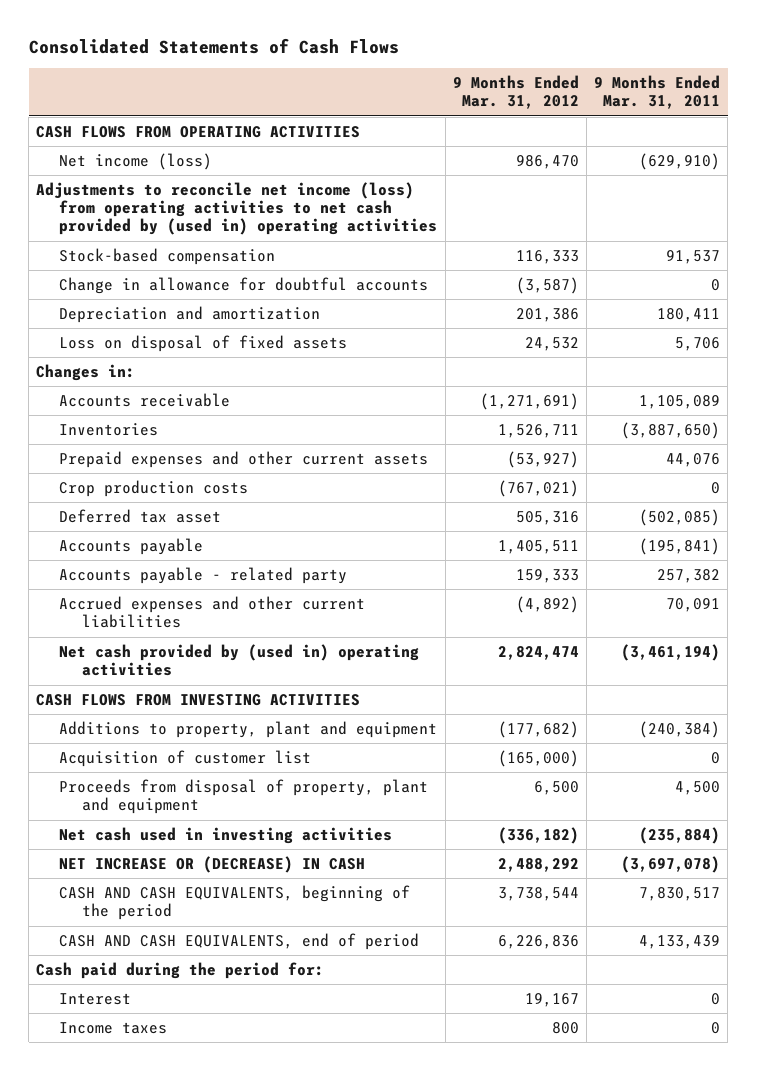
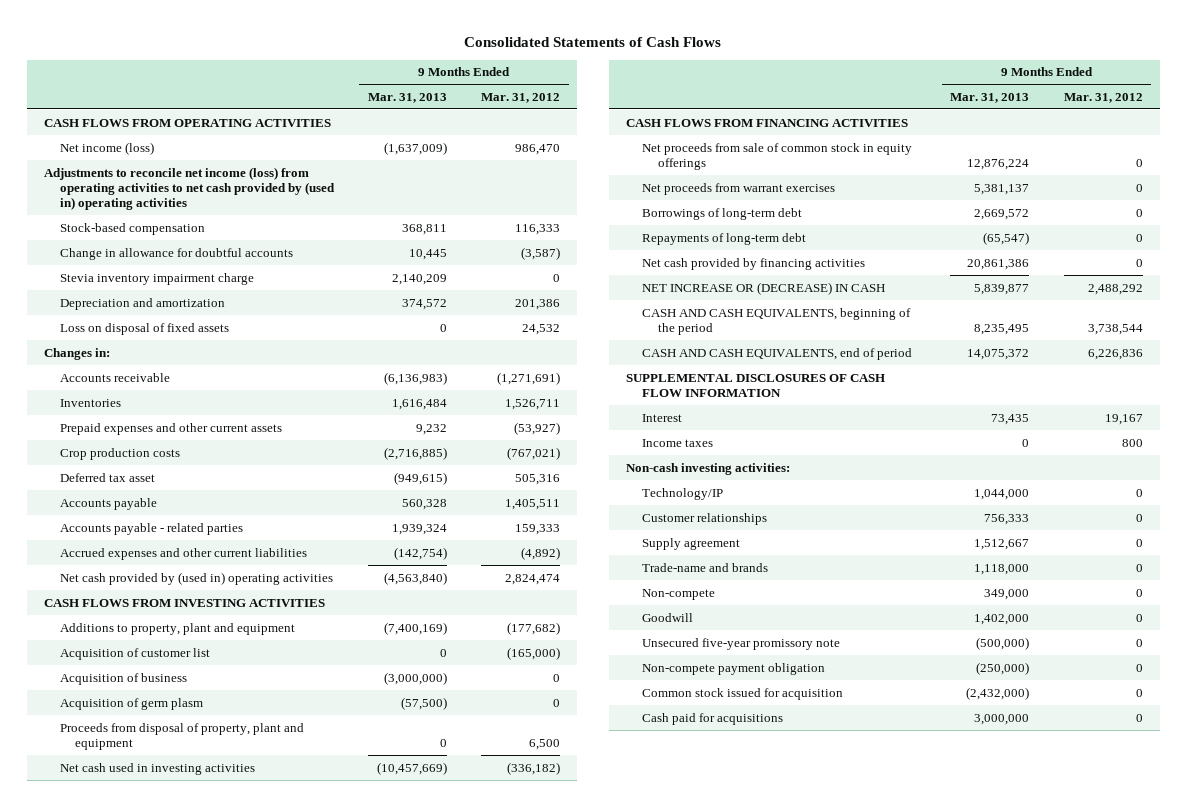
- | 9 Months Ended Mar. 31, 2012 | 9 Months Ended Mar. 31, 2011
+ | 9 Months Ended Mar. 31, 2013 | 9 Months Ended Mar. 31, 2012
+ Stevia inventory impairment charge | 2,140,209 | 0
- Accounts payable - related party | 159,333 | 257,382
+ Accounts payable - related parties | 1,939,324 | 159,333
+ Acquisition of business | (3,000,000) | 0
+ Acquisition of germ plasm | (57,500) | 0
+ CASH FLOWS FROM FINANCING ACTIVITIES
+ Net proceeds from sale of common stock in equity offerings | 12,876,224 | 0
+ Net proceeds from warrant exercises | 5,381,137 | 0
+ Borrowings of long-term debt | 2,669,572 | 0
+ Repayments of long-term debt | (65,547) | 0
+ Net cash provided by financing activities | 20,861,386 | 0
- Cash paid during the period for:
+ SUPPLEMENTAL DISCLOSURES OF CASH FLOW INFORMATION
+ Non-cash investing activities:
+ Technology/IP | 1,044,000 | 0
+ Customer relationships | 756,333 | 0
+ Supply agreement | 1,512,667 | 0
+ Trade-name and brands | 1,118,000 | 0
+ Non-compete | 349,000 | 0
+ Goodwill | 1,402,000 | 0
+ Unsecured five-year promissory note | (500,000) | 0
+ Non-compete payment obligation | (250,000) | 0
+ Common stock issued for acquisition | (2,432,000) | 0
+ Cash paid for acquisitions | 3,000,000 | 0

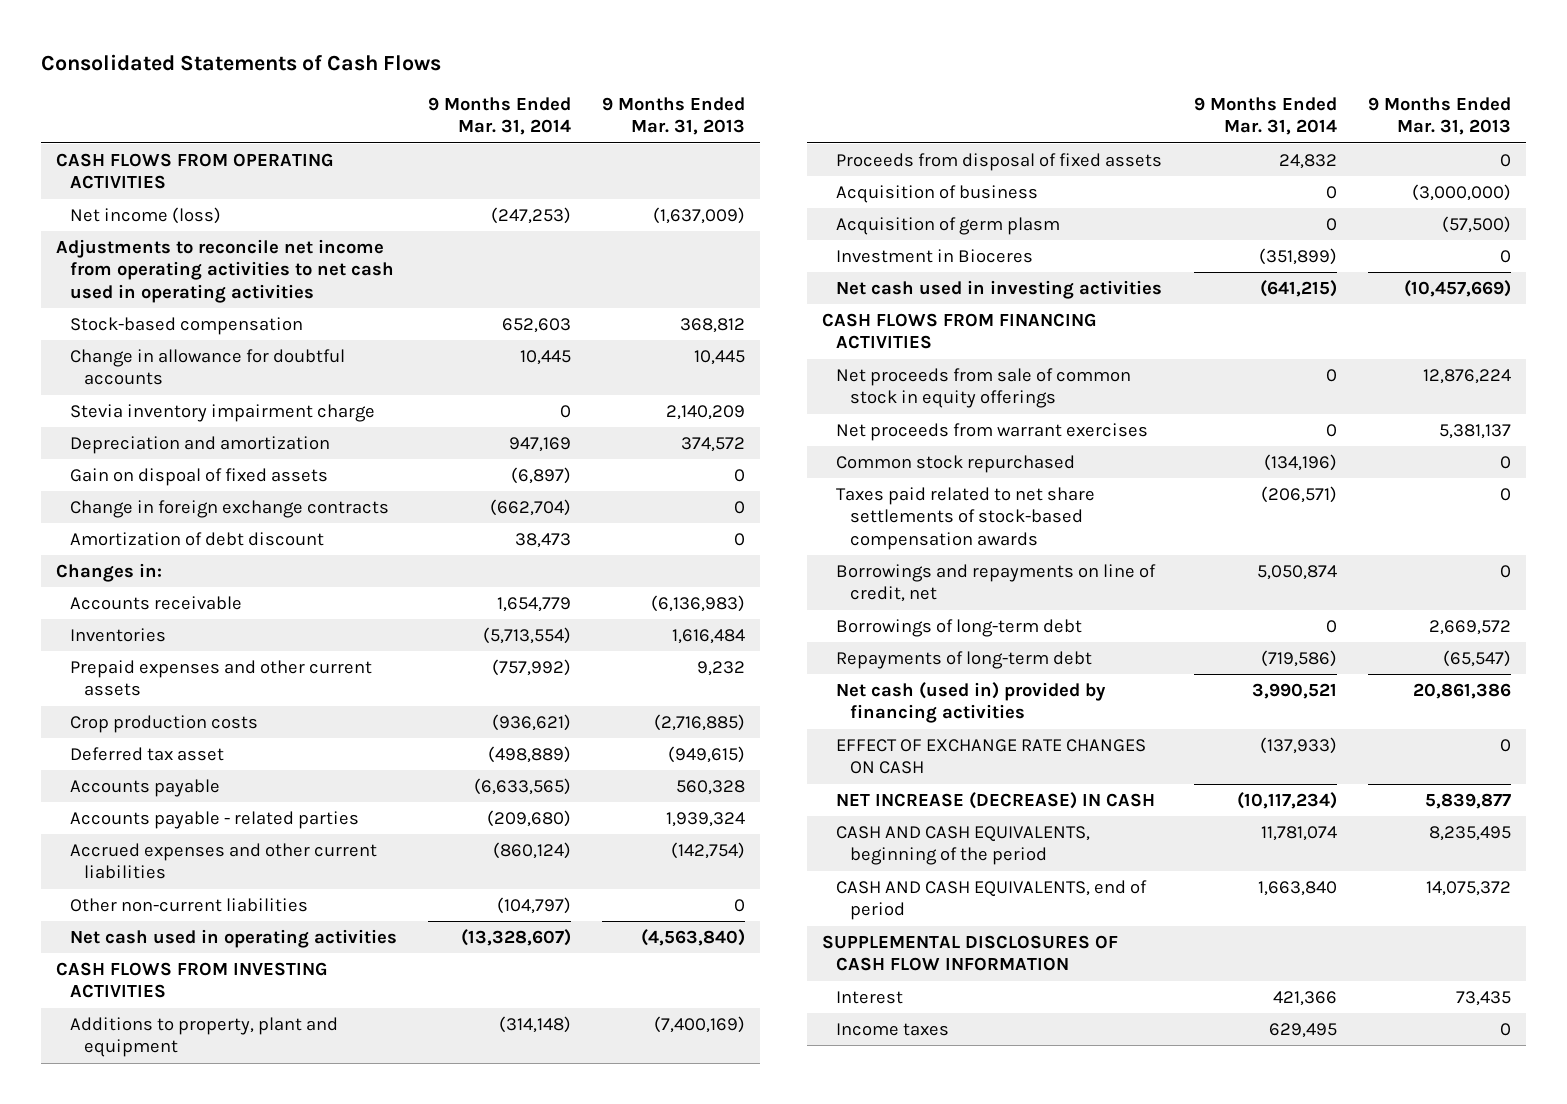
- | 9 Months Ended Mar. 31, 2013 | 9 Months Ended Mar. 31, 2012
+ | 9 Months Ended Mar. 31, 2014 | 9 Months Ended Mar. 31, 2013
- Adjustments to reconcile net income (loss) from operating activities to net cash provided by (used in) operating activities
- Stock-based compensation | 368,811 | 116,333
+ Adjustments to reconcile net income from operating activities to net cash used in operating activities
+ Stock-based compensation | 652,603 | 368,812
- Loss on disposal of fixed assets | 0 | 24,532
+ Gain on dispoal of fixed assets | (6,897) | 0
+ Change in foreign exchange contracts | (662,704) | 0
+ Amortization of debt discount | 38,473 | 0
- Net cash provided by (used in) operating activities | (4,563,840) | 2,824,474
+ Other non-current liabilities | (104,797) | 0
+ Net cash used in operating activities | (13,328,607) | (4,563,840)
- Acquisition of customer list | 0 | (165,000)
+ Proceeds from disposal of fixed assets | 24,832 | 0
- Proceeds from disposal of property, plant and equipment | 0 | 6,500
+ Investment in Bioceres | (351,899) | 0
+ Common stock repurchased | (134,196) | 0
+ Taxes paid related to net share settlements of stock-based compensation awards | (206,571) | 0
+ Borrowings and repayments on line of credit, net | 5,050,874 | 0
- Net cash provided by financing activities | 20,861,386 | 0
- NET INCREASE OR (DECREASE) IN CASH | 5,839,877 | 2,488,292
+ Net cash (used in) provided by financing activities | 3,990,521 | 20,861,386
+ EFFECT OF EXCHANGE RATE CHANGES ON CASH | (137,933) | 0
+ NET INCREASE (DECREASE) IN CASH | (10,117,234) | 5,839,877
- Non-cash investing activities:
- Technology/IP | 1,044,000 | 0
- Customer relationships | 756,333 | 0
- Supply agreement | 1,512,667 | 0
- Trade-name and brands | 1,118,000 | 0
- Non-compete | 349,000 | 0
- Goodwill | 1,402,000 | 0
- Unsecured five-year promissory note | (500,000) | 0
- Non-compete payment obligation | (250,000) | 0
- Common stock issued for acquisition | (2,432,000) | 0
- Cash paid for acquisitions | 3,000,000 | 0

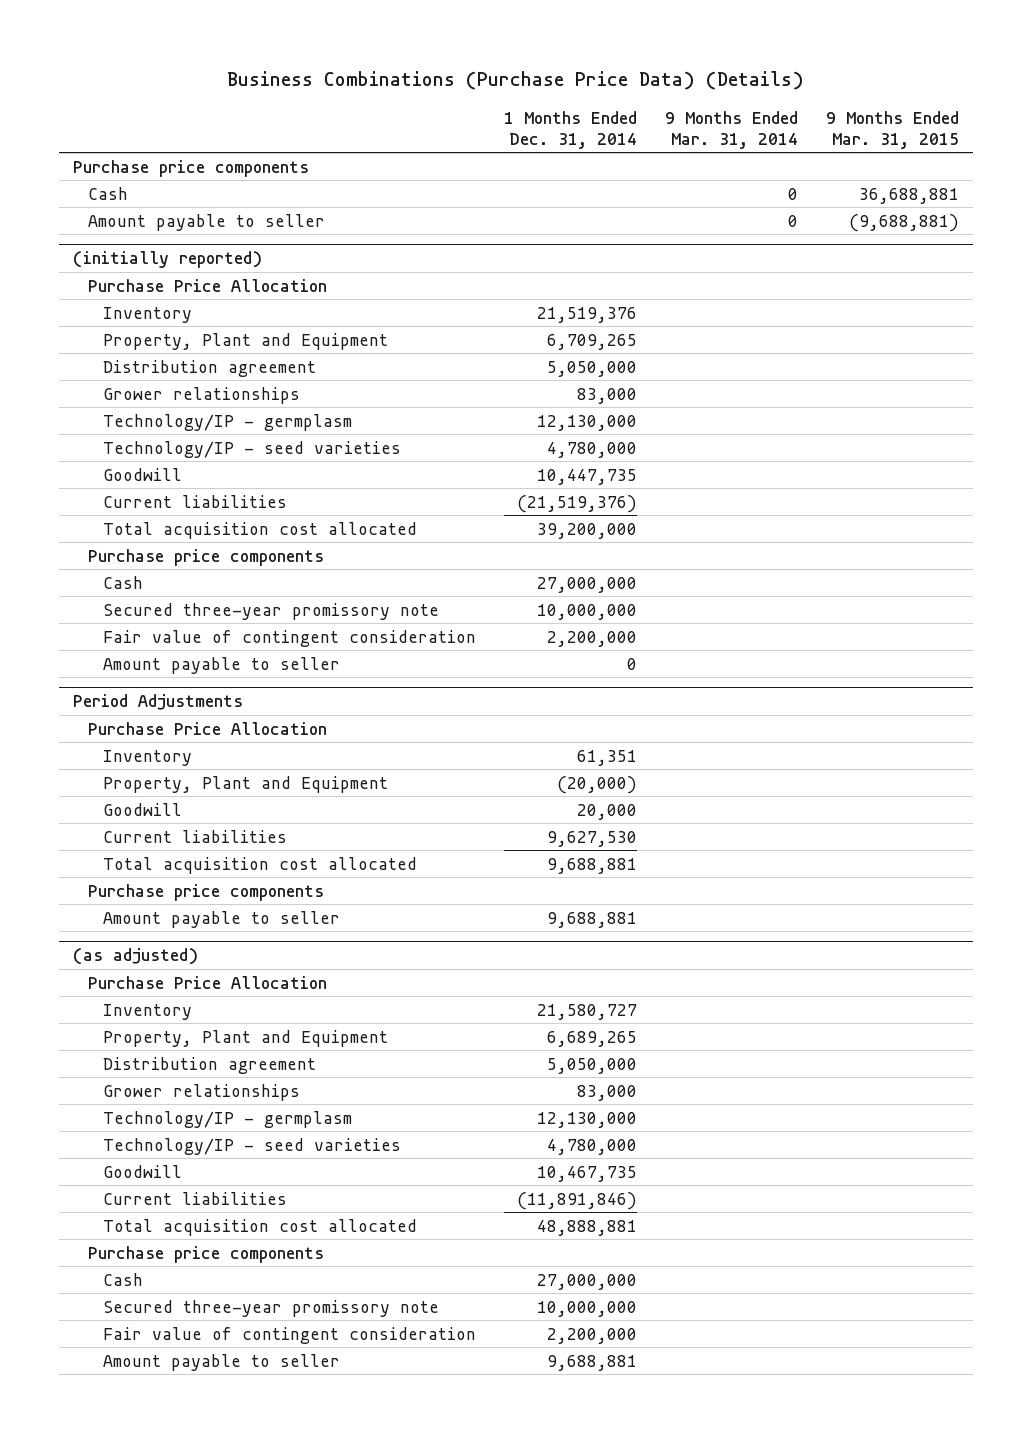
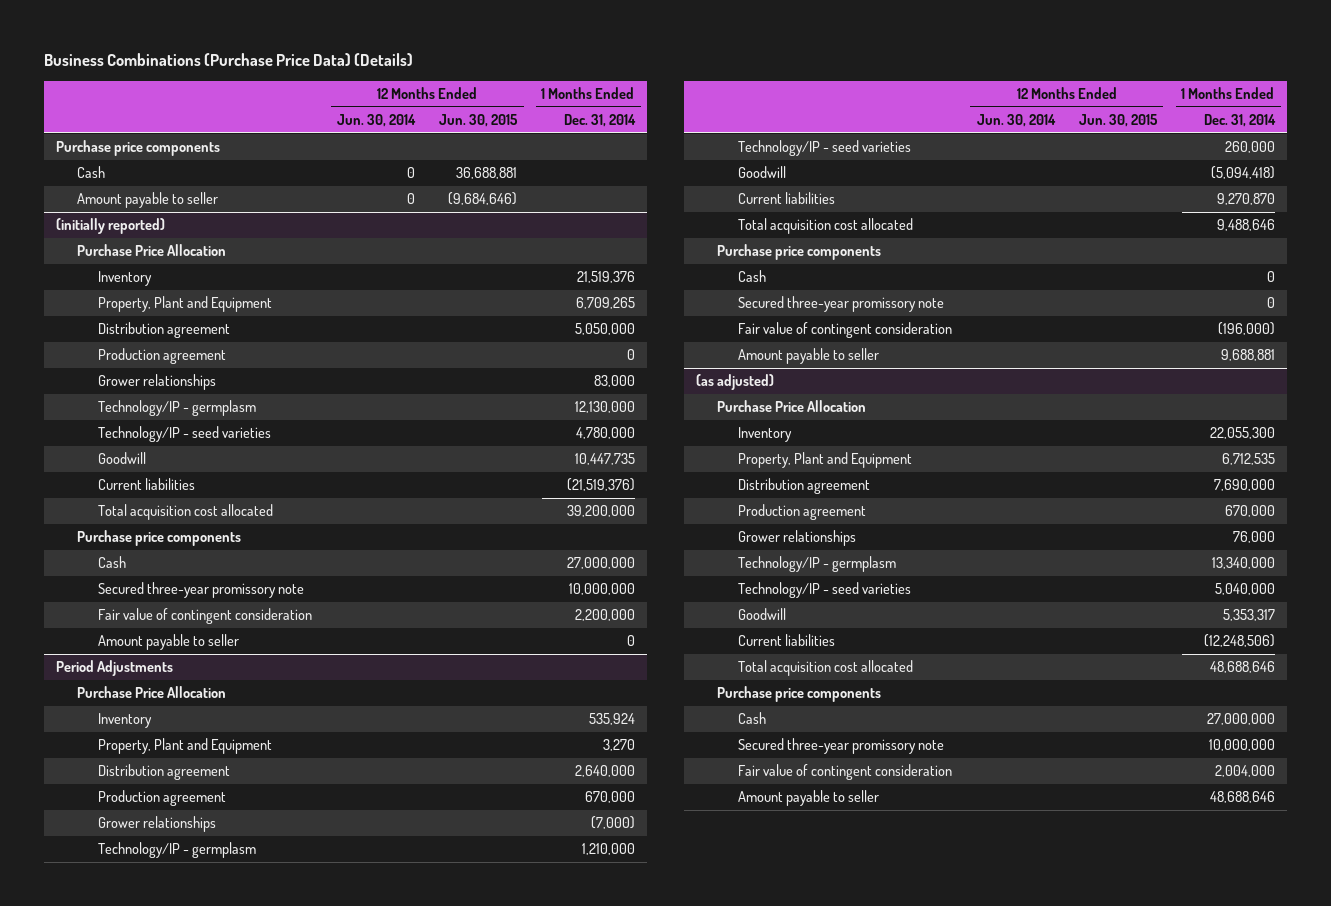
- | 1 Months Ended Dec. 31, 2014 | 9 Months Ended Mar. 31, 2014 | 9 Months Ended Mar. 31, 2015
+ | 12 Months Ended Jun. 30, 2014 | 12 Months Ended Jun. 30, 2015 | 1 Months Ended Dec. 31, 2014
@ (initially reported)
+ Production agreement | | | 0
@ Period Adjustments
- Inventory | 61,351 | |
- Property, Plant and Equipment | (20,000) | |
- Goodwill | 20,000 | |
- Current liabilities | 9,627,530 | |
- Total acquisition cost allocated | 9,688,881 | |
+ Inventory | | | 535,924
+ Property, Plant and Equipment | | | 3,270
+ Distribution agreement | | | 2,640,000
+ Production agreement | | | 670,000
+ Grower relationships | | | (7,000)
+ Technology/IP - germplasm | | | 1,210,000
+ Technology/IP - seed varieties | | | 260,000
+ Goodwill | | | (5,094,418)
+ Current liabilities | | | 9,270,870
+ Total acquisition cost allocated | | | 9,488,646
+ Cash | | | 0
+ Secured three-year promissory note | | | 0
+ Fair value of contingent consideration | | | (196,000)
@ (as adjusted)
- Inventory | 21,580,727 | |
- Property, Plant and Equipment | 6,689,265 | |
- Distribution agreement | 5,050,000 | |
- Grower relationships | 83,000 | |
- Technology/IP - germplasm | 12,130,000 | |
- Technology/IP - seed varieties | 4,780,000 | |
- Goodwill | 10,467,735 | |
- Current liabilities | (11,891,846) | |
- Total acquisition cost allocated | 48,888,881 | |
+ Inventory | | | 22,055,300
+ Property, Plant and Equipment | | | 6,712,535
+ Distribution agreement | | | 7,690,000
+ Production agreement | | | 670,000
+ Grower relationships | | | 76,000
+ Technology/IP - germplasm | | | 13,340,000
+ Technology/IP - seed varieties | | | 5,040,000
+ Goodwill | | | 5,353,317
+ Current liabilities | | | (12,248,506)
+ Total acquisition cost allocated | | | 48,688,646
- Fair value of contingent consideration | 2,200,000 | |
- Amount payable to seller | 9,688,881 | |
+ Fair value of contingent consideration | | | 2,004,000
+ Amount payable to seller | | | 48,688,646

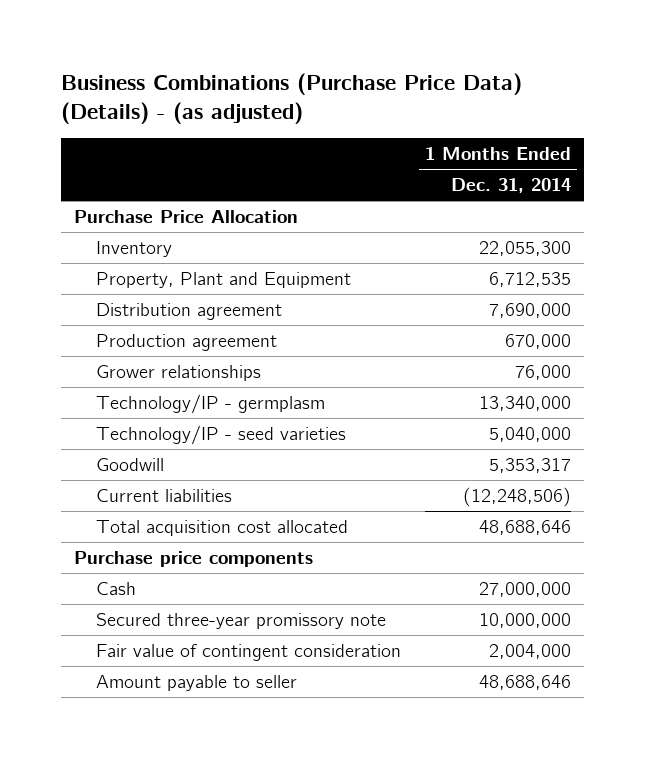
- Business Combinations (Purchase Price Data) (Details)
+ Business Combinations (Purchase Price Data) (Details) - (as adjusted)
- | 12 Months Ended Jun. 30, 2014 | 12 Months Ended Jun. 30, 2015 | 1 Months Ended Dec. 31, 2014
+ | 1 Months Ended Dec. 31, 2014
- Purchase price components
- Cash | 0 | 36,688,881 |
- Amount payable to seller | 0 | (9,684,646) |
- (initially reported)
- Inventory | | | 21,519,376
- Property, Plant and Equipment | | | 6,709,265
- Distribution agreement | | | 5,050,000
- Production agreement | | | 0
- Grower relationships | | | 83,000
- Technology/IP - germplasm | | | 12,130,000
- Technology/IP - seed varieties | | | 4,780,000
- Goodwill | | | 10,447,735
- Current liabilities | | | (21,519,376)
- Total acquisition cost allocated | | | 39,200,000
- Purchase price components
- Cash | | | 27,000,000
- Secured three-year promissory note | | | 10,000,000
- Fair value of contingent consideration | | | 2,200,000
- Amount payable to seller | | | 0
- Period Adjustments
- Purchase Price Allocation
- Inventory | | | 535,924
- Property, Plant and Equipment | | | 3,270
- Distribution agreement | | | 2,640,000
- Production agreement | | | 670,000
- Grower relationships | | | (7,000)
- Technology/IP - germplasm | | | 1,210,000
- Technology/IP - seed varieties | | | 260,000
- Goodwill | | | (5,094,418)
- Current liabilities | | | 9,270,870
- Total acquisition cost allocated | | | 9,488,646
- Purchase price components
- Cash | | | 0
- Secured three-year promissory note | | | 0
- Fair value of contingent consideration | | | (196,000)
- Amount payable to seller | | | 9,688,881
- (as adjusted)
- Purchase Price Allocation

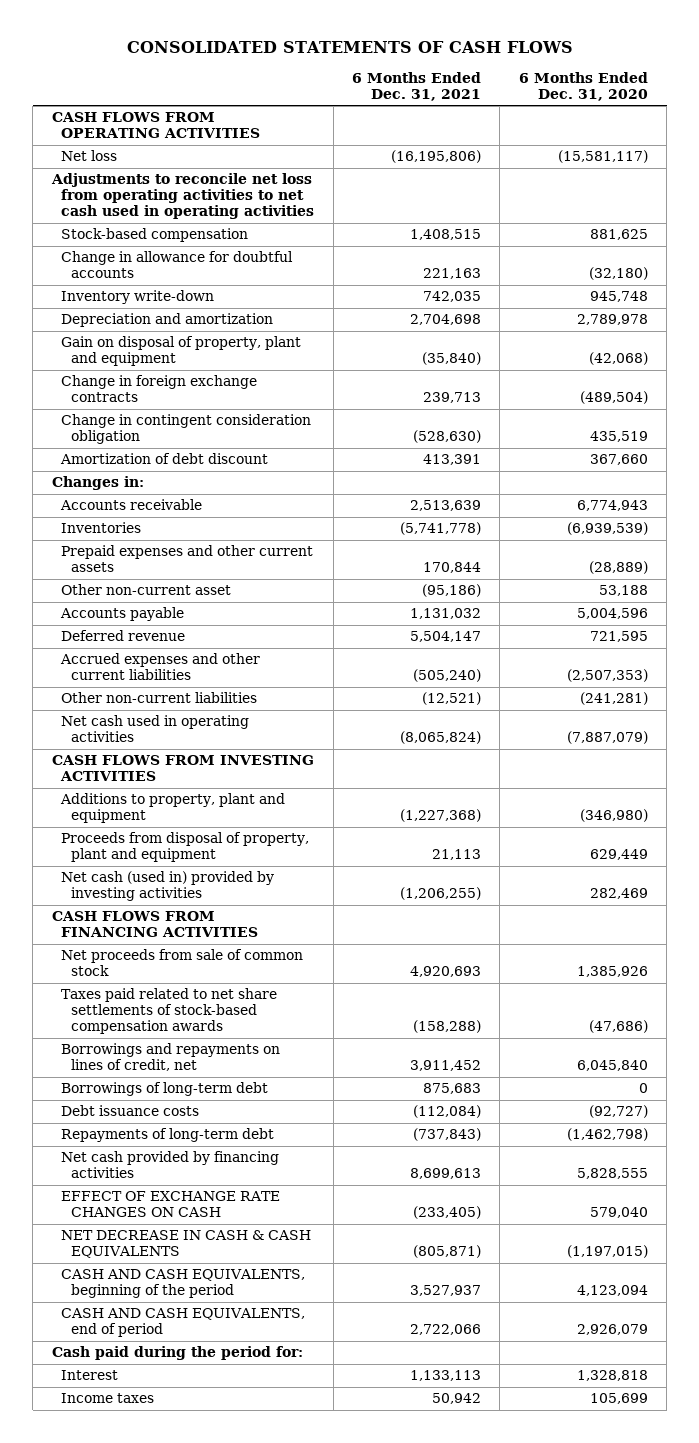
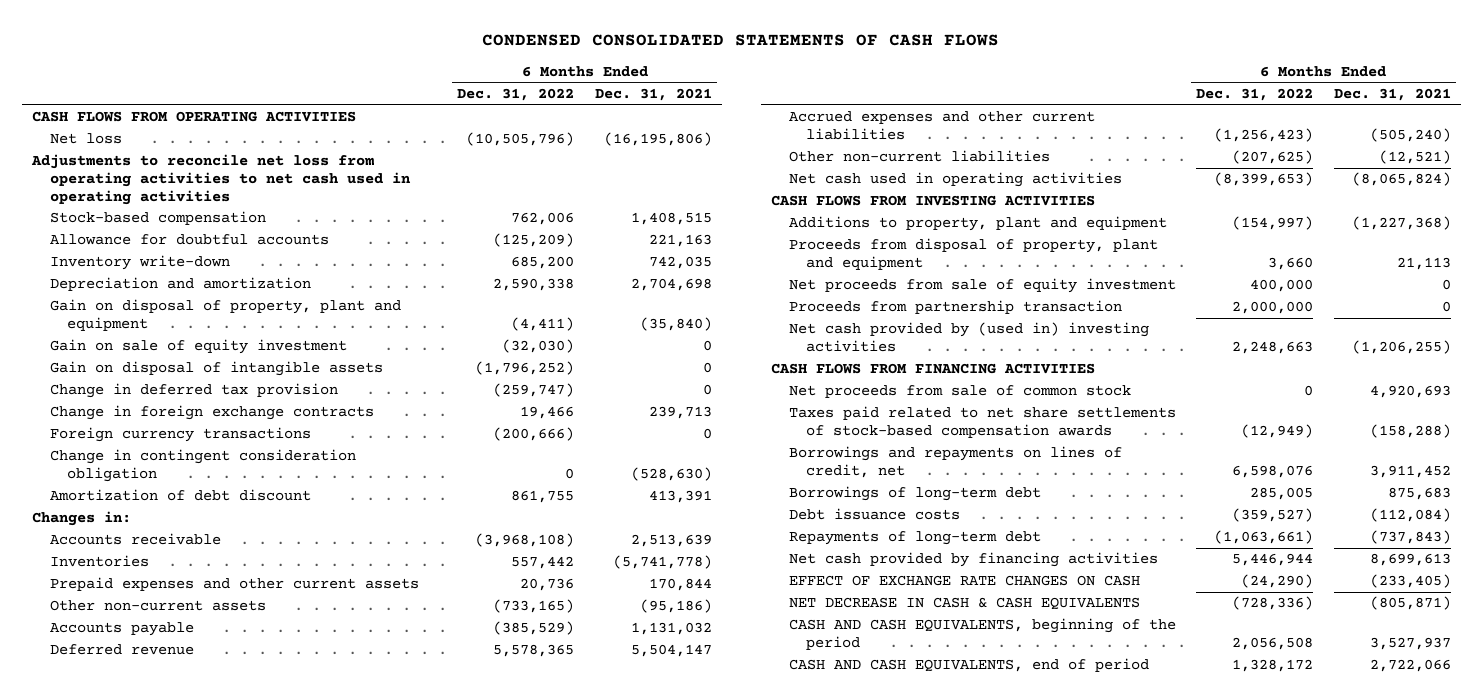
- CONSOLIDATED STATEMENTS OF CASH FLOWS
+ CONDENSED CONSOLIDATED STATEMENTS OF CASH FLOWS
- | 6 Months Ended Dec. 31, 2021 | 6 Months Ended Dec. 31, 2020
+ | 6 Months Ended Dec. 31, 2022 | 6 Months Ended Dec. 31, 2021
- Change in allowance for doubtful accounts | 221,163 | (32,180)
+ Allowance for doubtful accounts | (125,209) | 221,163
+ Gain on sale of equity investment | (32,030) | 0
+ Gain on disposal of intangible assets | (1,796,252) | 0
+ Change in deferred tax provision | (259,747) | 0
+ Foreign currency transactions | (200,666) | 0
- Other non-current asset | (95,186) | 53,188
+ Other non-current assets | (733,165) | (95,186)
- Net cash (used in) provided by investing activities | (1,206,255) | 282,469
+ Net proceeds from sale of equity investment | 400,000 | 0
+ Proceeds from partnership transaction | 2,000,000 | 0
+ Net cash provided by (used in) investing activities | 2,248,663 | (1,206,255)
- Cash paid during the period for:
- Interest | 1,133,113 | 1,328,818
- Income taxes | 50,942 | 105,699

